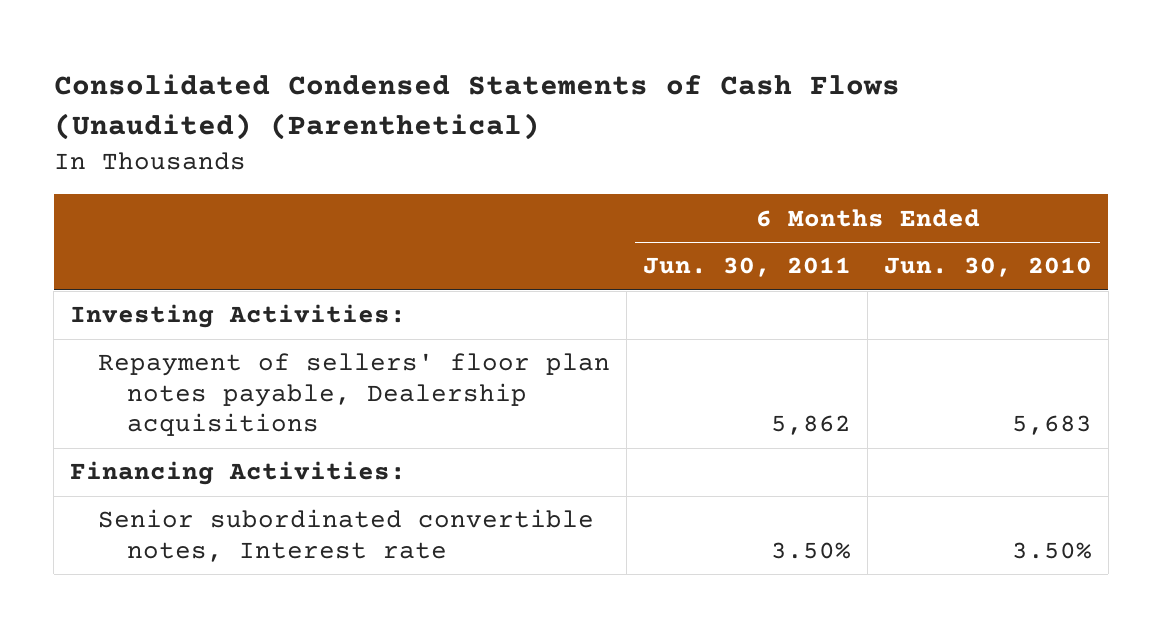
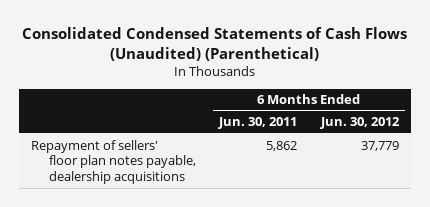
- | 6 Months Ended Jun. 30, 2011 | 6 Months Ended Jun. 30, 2010
+ | 6 Months Ended Jun. 30, 2011 | 6 Months Ended Jun. 30, 2012
- Investing Activities:
- Repayment of sellers' floor plan notes payable, Dealership acquisitions | 5,862 | 5,683
- Financing Activities:
- Senior subordinated convertible notes, Interest rate | 3.50% | 3.50%
+ Repayment of sellers' floor plan notes payable, dealership acquisitions | 5,862 | 37,779

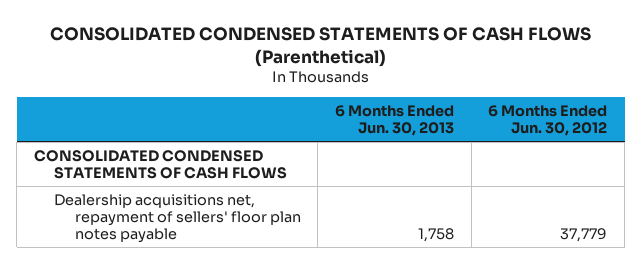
- Consolidated Condensed Statements of Cash Flows (Unaudited) (Parenthetical)
+ CONSOLIDATED CONDENSED STATEMENTS OF CASH FLOWS (Parenthetical)
- | 6 Months Ended Jun. 30, 2011 | 6 Months Ended Jun. 30, 2012
+ | 6 Months Ended Jun. 30, 2013 | 6 Months Ended Jun. 30, 2012
- Repayment of sellers' floor plan notes payable, dealership acquisitions | 5,862 | 37,779
+ CONSOLIDATED CONDENSED STATEMENTS OF CASH FLOWS
+ Dealership acquisitions net, repayment of sellers' floor plan notes payable | 1,758 | 37,779

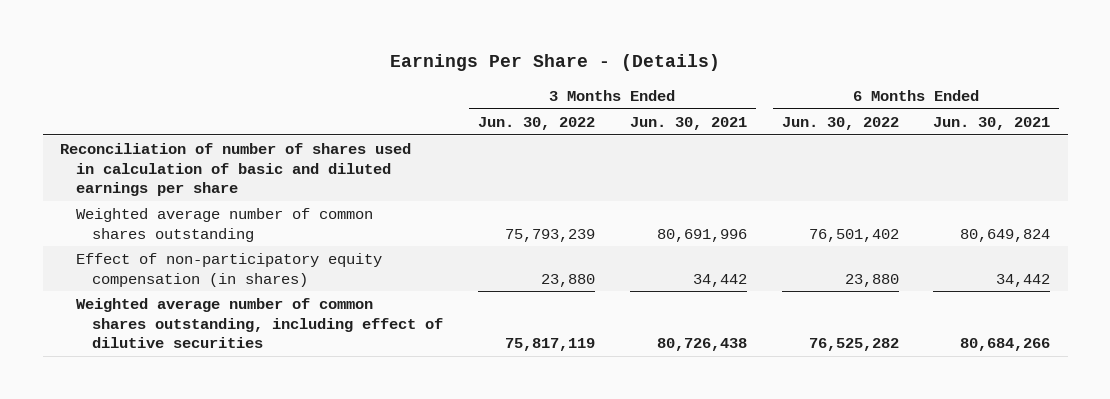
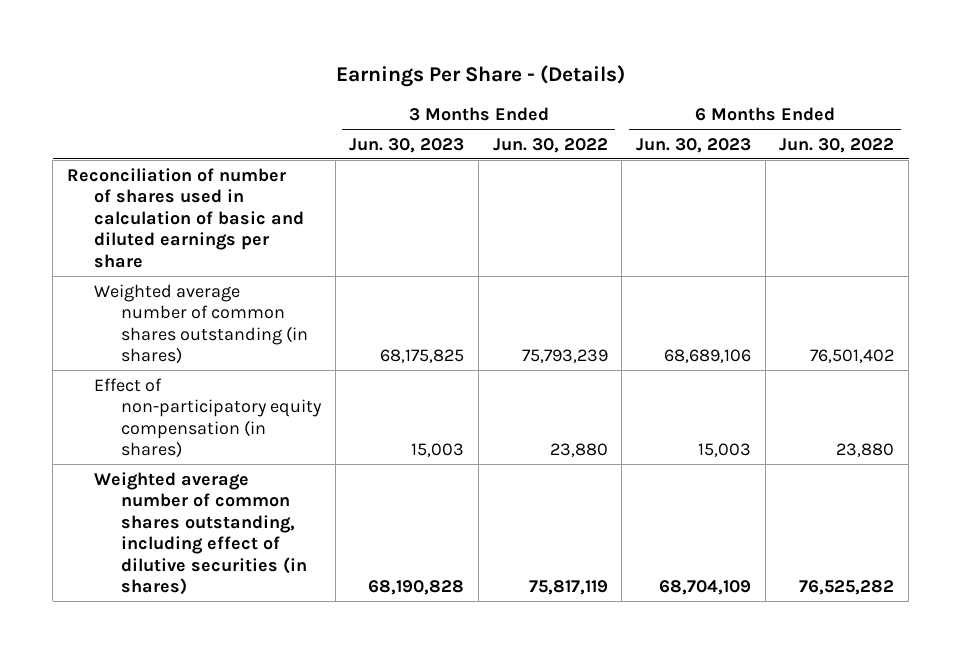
- | 3 Months Ended Jun. 30, 2022 | 3 Months Ended Jun. 30, 2021 | 6 Months Ended Jun. 30, 2022 | 6 Months Ended Jun. 30, 2021
+ | 3 Months Ended Jun. 30, 2023 | 3 Months Ended Jun. 30, 2022 | 6 Months Ended Jun. 30, 2023 | 6 Months Ended Jun. 30, 2022
- Weighted average number of common shares outstanding | 75,793,239 | 80,691,996 | 76,501,402 | 80,649,824
+ Weighted average number of common shares outstanding (in shares) | 68,175,825 | 75,793,239 | 68,689,106 | 76,501,402
- Weighted average number of common shares outstanding, including effect of dilutive securities | 75,817,119 | 80,726,438 | 76,525,282 | 80,684,266
+ Weighted average number of common shares outstanding, including effect of dilutive securities (in shares) | 68,190,828 | 75,817,119 | 68,704,109 | 76,525,282

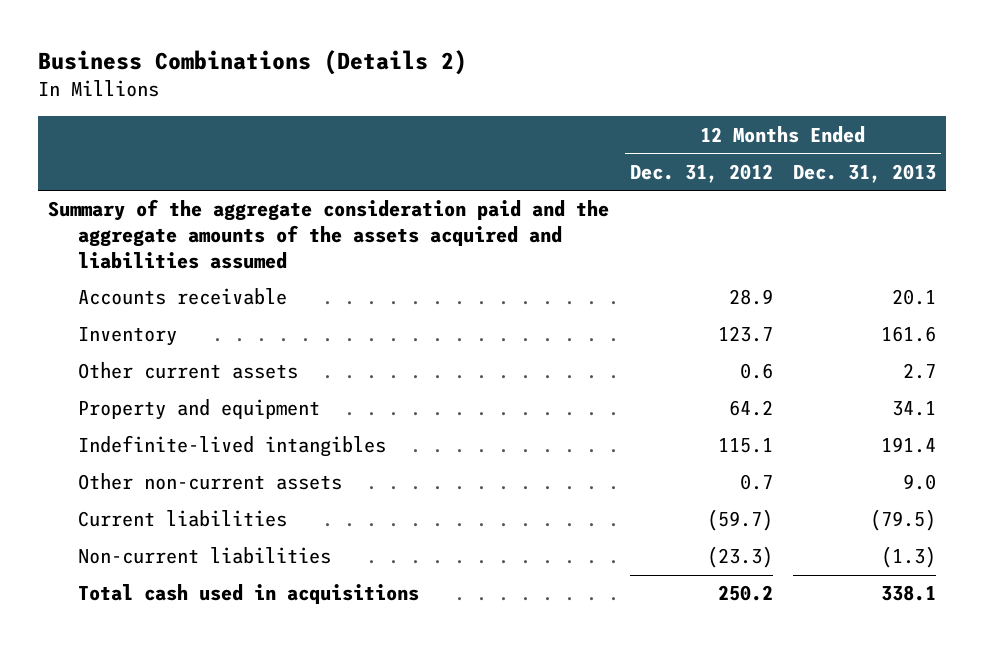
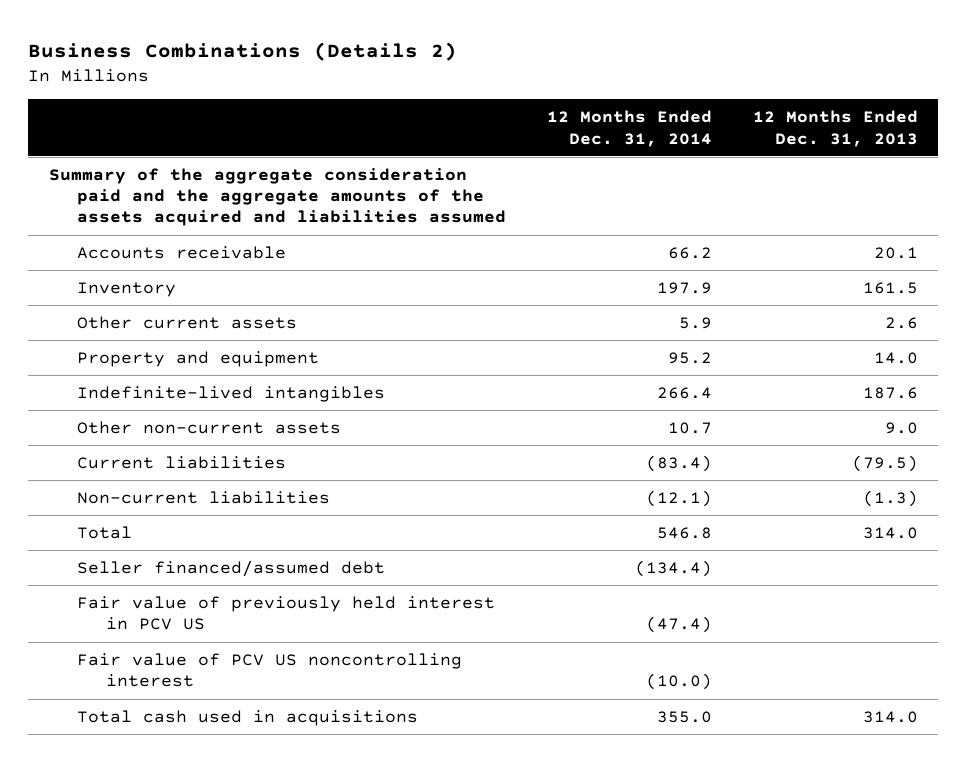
- | 12 Months Ended Dec. 31, 2012 | 12 Months Ended Dec. 31, 2013
+ | 12 Months Ended Dec. 31, 2014 | 12 Months Ended Dec. 31, 2013
- Inventory | 123.7 | 161.6
- Other current assets | 0.6 | 2.7
- Property and equipment | 64.2 | 34.1
- Indefinite-lived intangibles | 115.1 | 191.4
+ Inventory | 197.9 | 161.5
+ Other current assets | 5.9 | 2.6
+ Property and equipment | 95.2 | 14.0
+ Indefinite-lived intangibles | 266.4 | 187.6
- Total cash used in acquisitions | 250.2 | 338.1
+ Total | 546.8 | 314.0
+ Seller financed/assumed debt | (134.4) |
+ Fair value of previously held interest in PCV US | (47.4) |
+ Fair value of PCV US noncontrolling interest | (10.0) |
+ Total cash used in acquisitions | 355.0 | 314.0

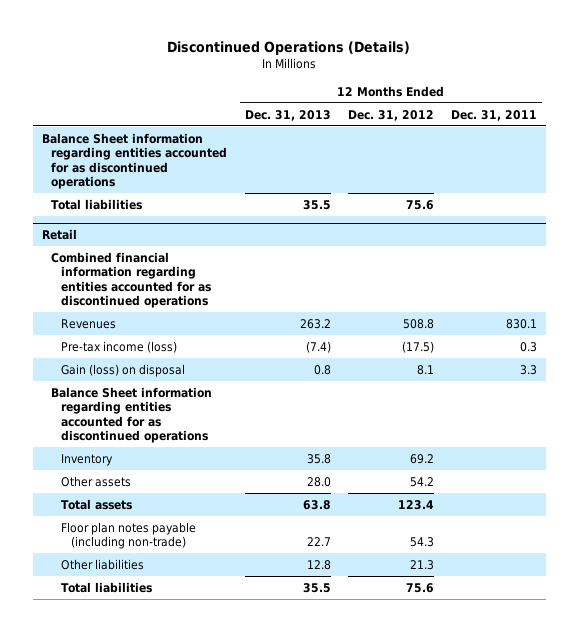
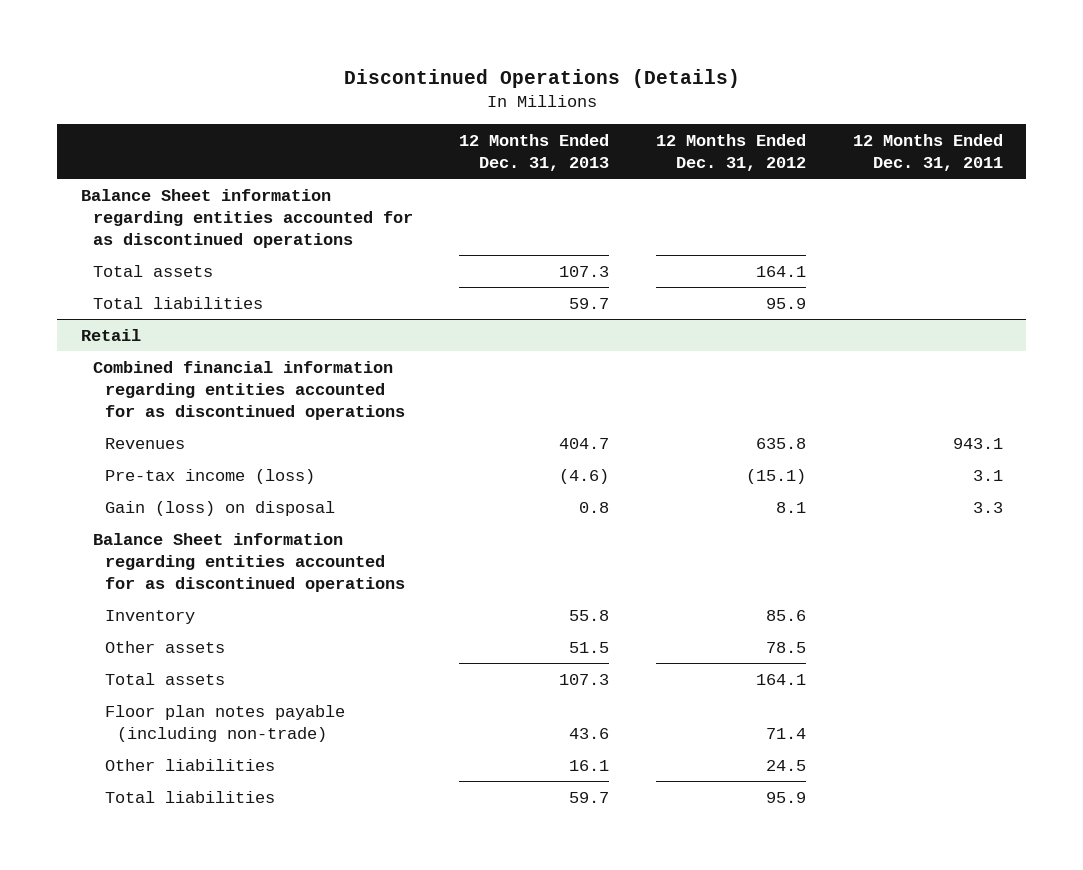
- Total liabilities | 35.5 | 75.6 |
+ Total assets | 107.3 | 164.1 |
+ Total liabilities | 59.7 | 95.9 |
@ Retail
- Revenues | 263.2 | 508.8 | 830.1
- Pre-tax income (loss) | (7.4) | (17.5) | 0.3
+ Revenues | 404.7 | 635.8 | 943.1
+ Pre-tax income (loss) | (4.6) | (15.1) | 3.1
- Inventory | 35.8 | 69.2 |
- Other assets | 28.0 | 54.2 |
- Total assets | 63.8 | 123.4 |
- Floor plan notes payable (including non-trade) | 22.7 | 54.3 |
- Other liabilities | 12.8 | 21.3 |
- Total liabilities | 35.5 | 75.6 |
+ Inventory | 55.8 | 85.6 |
+ Other assets | 51.5 | 78.5 |
+ Total assets | 107.3 | 164.1 |
+ Floor plan notes payable (including non-trade) | 43.6 | 71.4 |
+ Other liabilities | 16.1 | 24.5 |
+ Total liabilities | 59.7 | 95.9 |

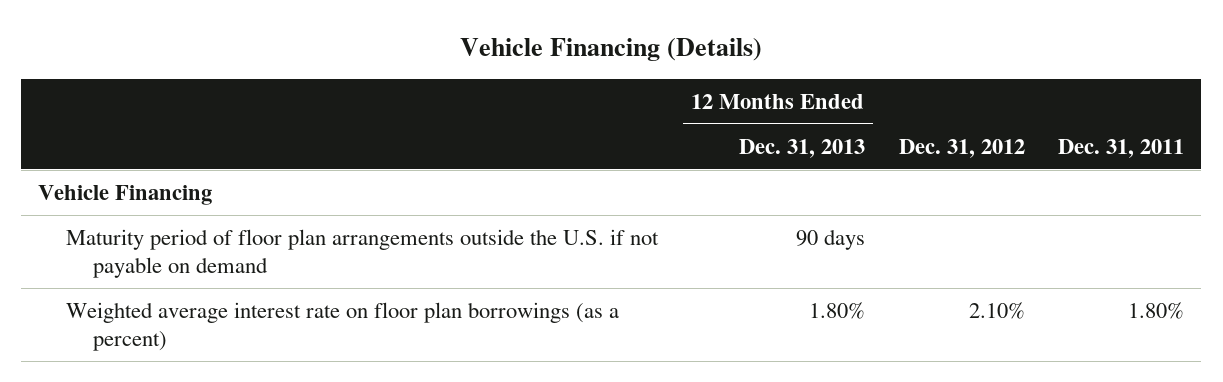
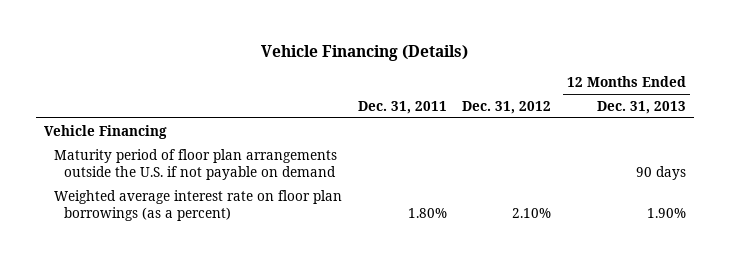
- | 12 Months Ended Dec. 31, 2013 | Dec. 31, 2012 | Dec. 31, 2011
+ | Dec. 31, 2011 | Dec. 31, 2012 | 12 Months Ended Dec. 31, 2013
- Weighted average interest rate on floor plan borrowings (as a percent) | 1.80% | 2.10% | 1.80%
+ Weighted average interest rate on floor plan borrowings (as a percent) | 1.80% | 2.10% | 1.90%

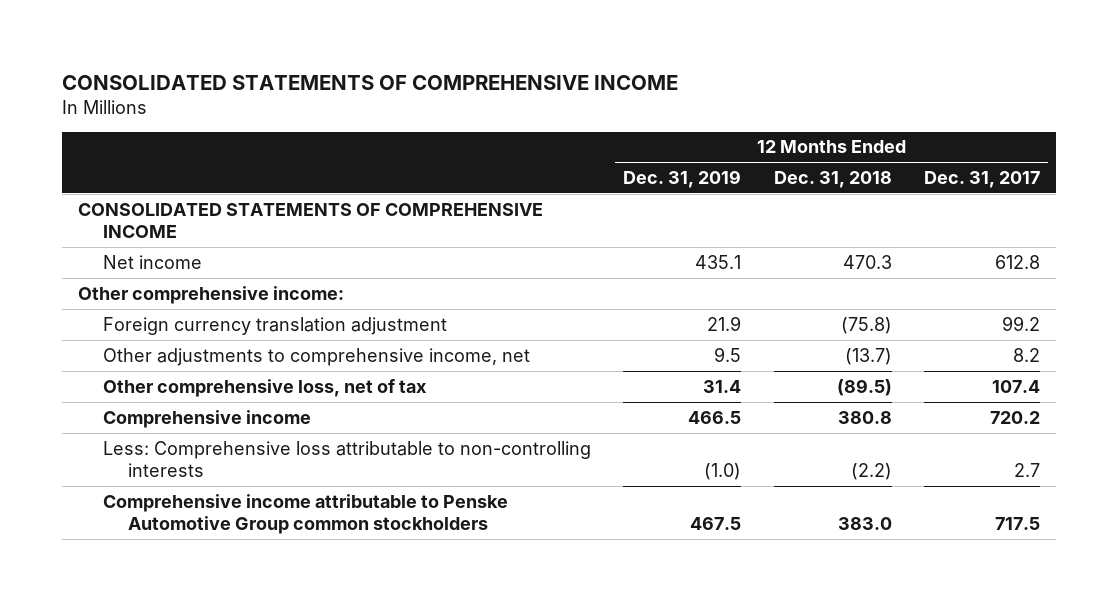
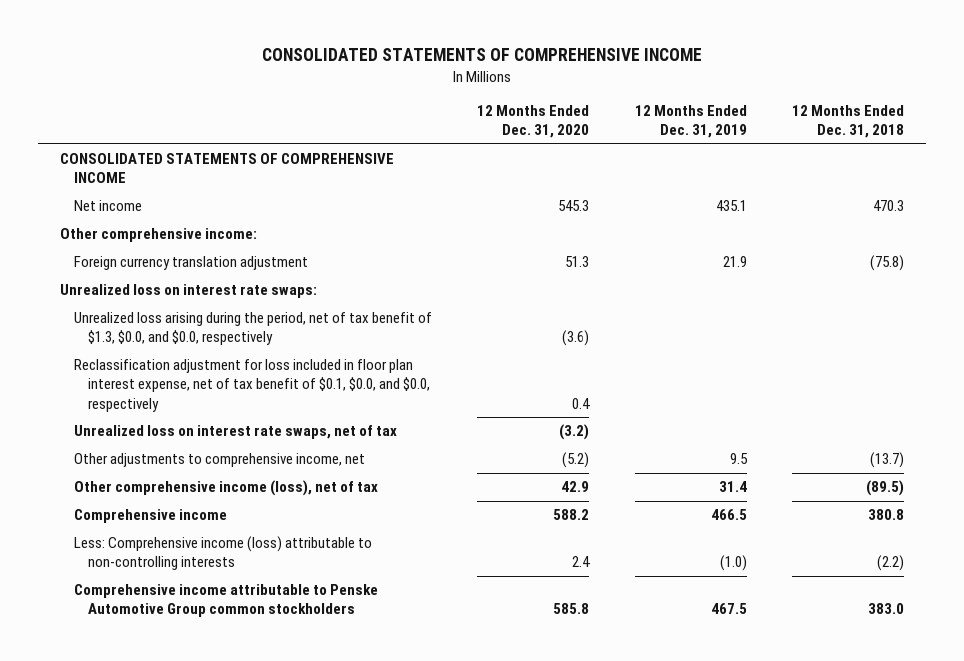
- | 12 Months Ended Dec. 31, 2019 | 12 Months Ended Dec. 31, 2018 | 12 Months Ended Dec. 31, 2017
+ | 12 Months Ended Dec. 31, 2020 | 12 Months Ended Dec. 31, 2019 | 12 Months Ended Dec. 31, 2018
+ Unrealized loss on interest rate swaps:
+ Unrealized loss arising during the period, net of tax benefit of $1.3, $0.0, and $0.0, respectively | (3.6) | |
+ Reclassification adjustment for loss included in floor plan interest expense, net of tax benefit of $0.1, $0.0, and $0.0, respectively | 0.4 | |
+ Unrealized loss on interest rate swaps, net of tax | (3.2) | |
- Other comprehensive loss, net of tax | 31.4 | (89.5) | 107.4
+ Other comprehensive income (loss), net of tax | 42.9 | 31.4 | (89.5)
- Less: Comprehensive loss attributable to non-controlling interests | (1.0) | (2.2) | 2.7
+ Less: Comprehensive income (loss) attributable to non-controlling interests | 2.4 | (1.0) | (2.2)

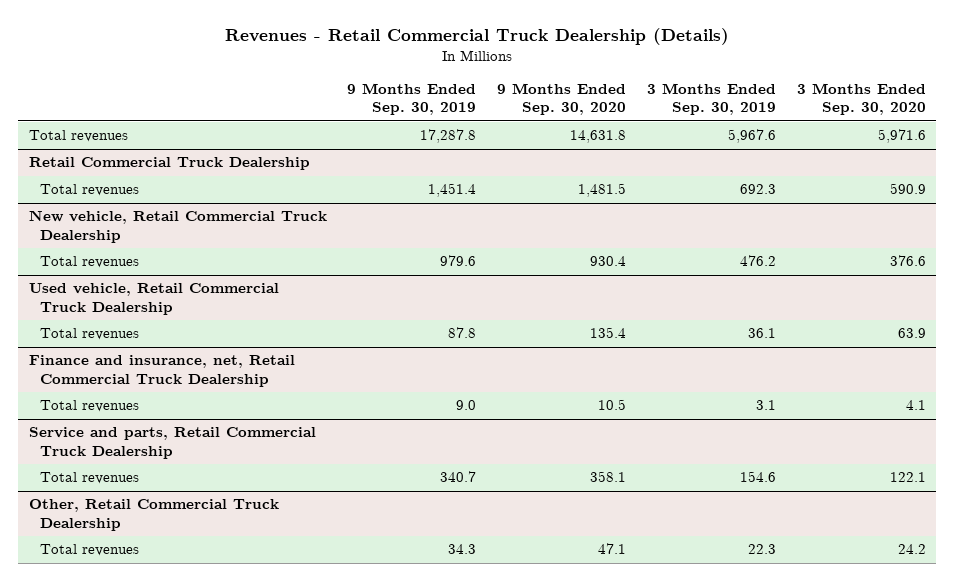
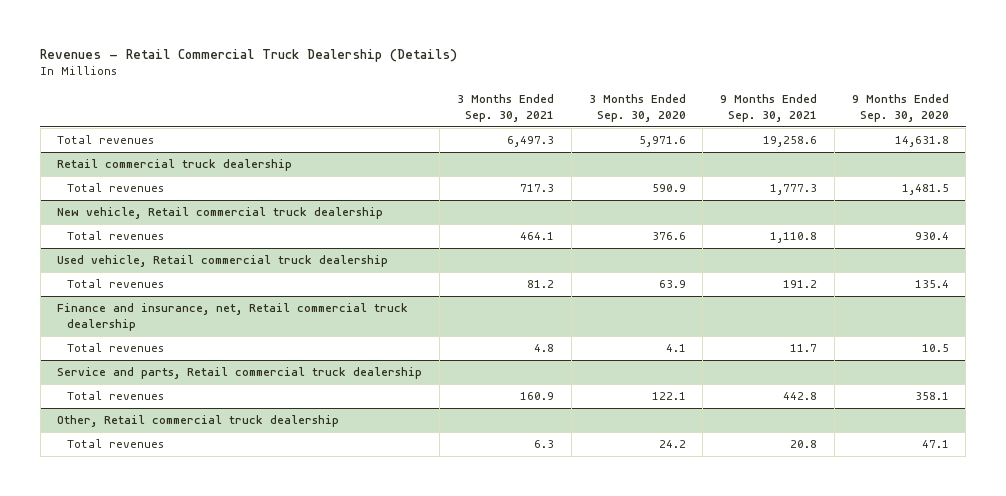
- | 9 Months Ended Sep. 30, 2019 | 9 Months Ended Sep. 30, 2020 | 3 Months Ended Sep. 30, 2019 | 3 Months Ended Sep. 30, 2020
+ | 3 Months Ended Sep. 30, 2021 | 3 Months Ended Sep. 30, 2020 | 9 Months Ended Sep. 30, 2021 | 9 Months Ended Sep. 30, 2020
- Retail Commercial Truck Dealership
+ Retail commercial truck dealership
- New vehicle, Retail Commercial Truck Dealership
+ New vehicle, Retail commercial truck dealership
- Used vehicle, Retail Commercial Truck Dealership
+ Used vehicle, Retail commercial truck dealership
- Finance and insurance, net, Retail Commercial Truck Dealership
+ Finance and insurance, net, Retail commercial truck dealership
- Service and parts, Retail Commercial Truck Dealership
+ Service and parts, Retail commercial truck dealership
- Other, Retail Commercial Truck Dealership
+ Other, Retail commercial truck dealership

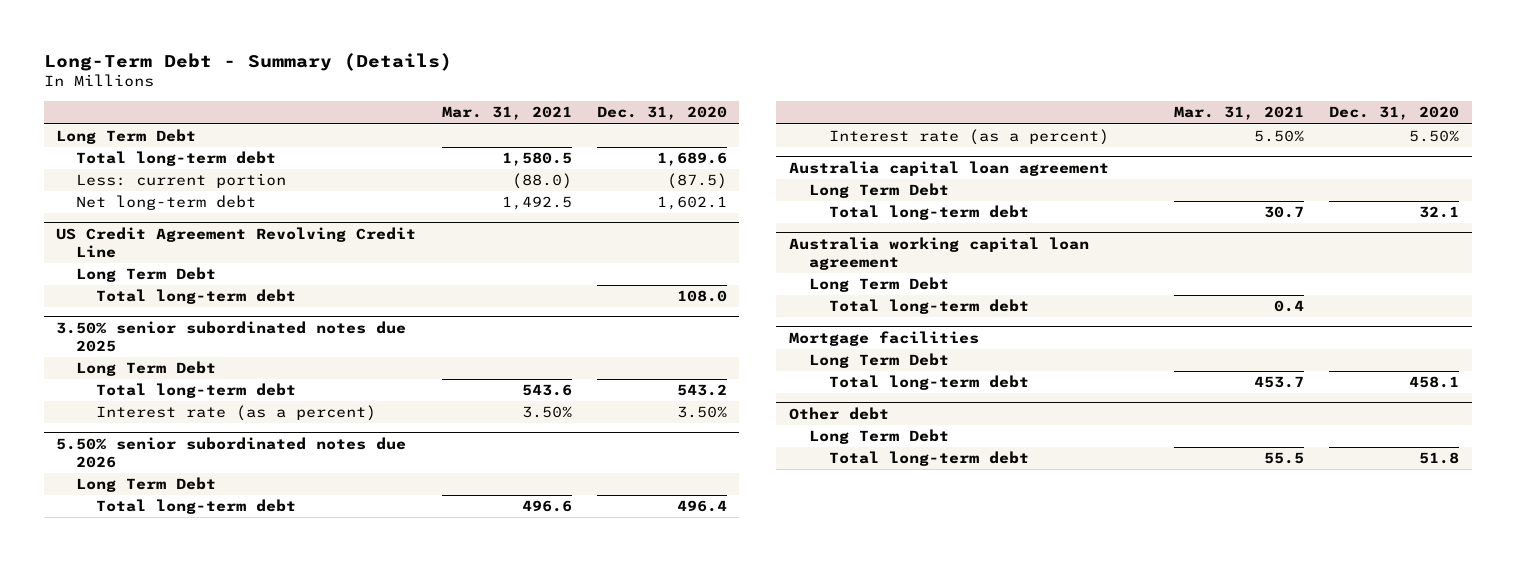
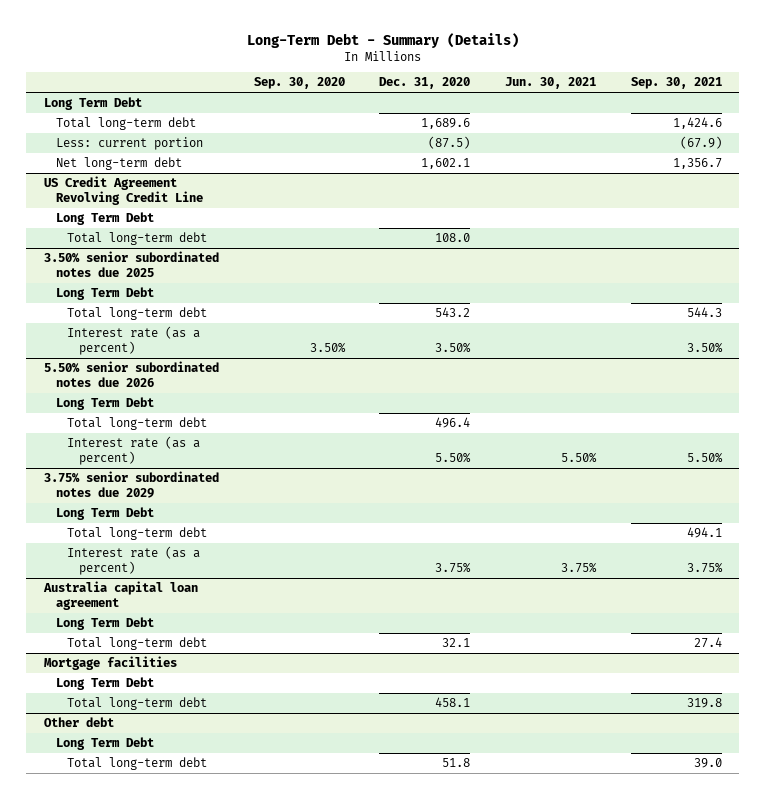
- | Mar. 31, 2021 | Dec. 31, 2020
+ | Sep. 30, 2020 | Dec. 31, 2020 | Jun. 30, 2021 | Sep. 30, 2021
+ 3.75% senior subordinated notes due 2029
+ Long Term Debt
+ Total long-term debt | | | | 494.1
+ Interest rate (as a percent) | | 3.75% | 3.75% | 3.75%
- Australia working capital loan agreement
- Long Term Debt
- Total long-term debt | 0.4 |

